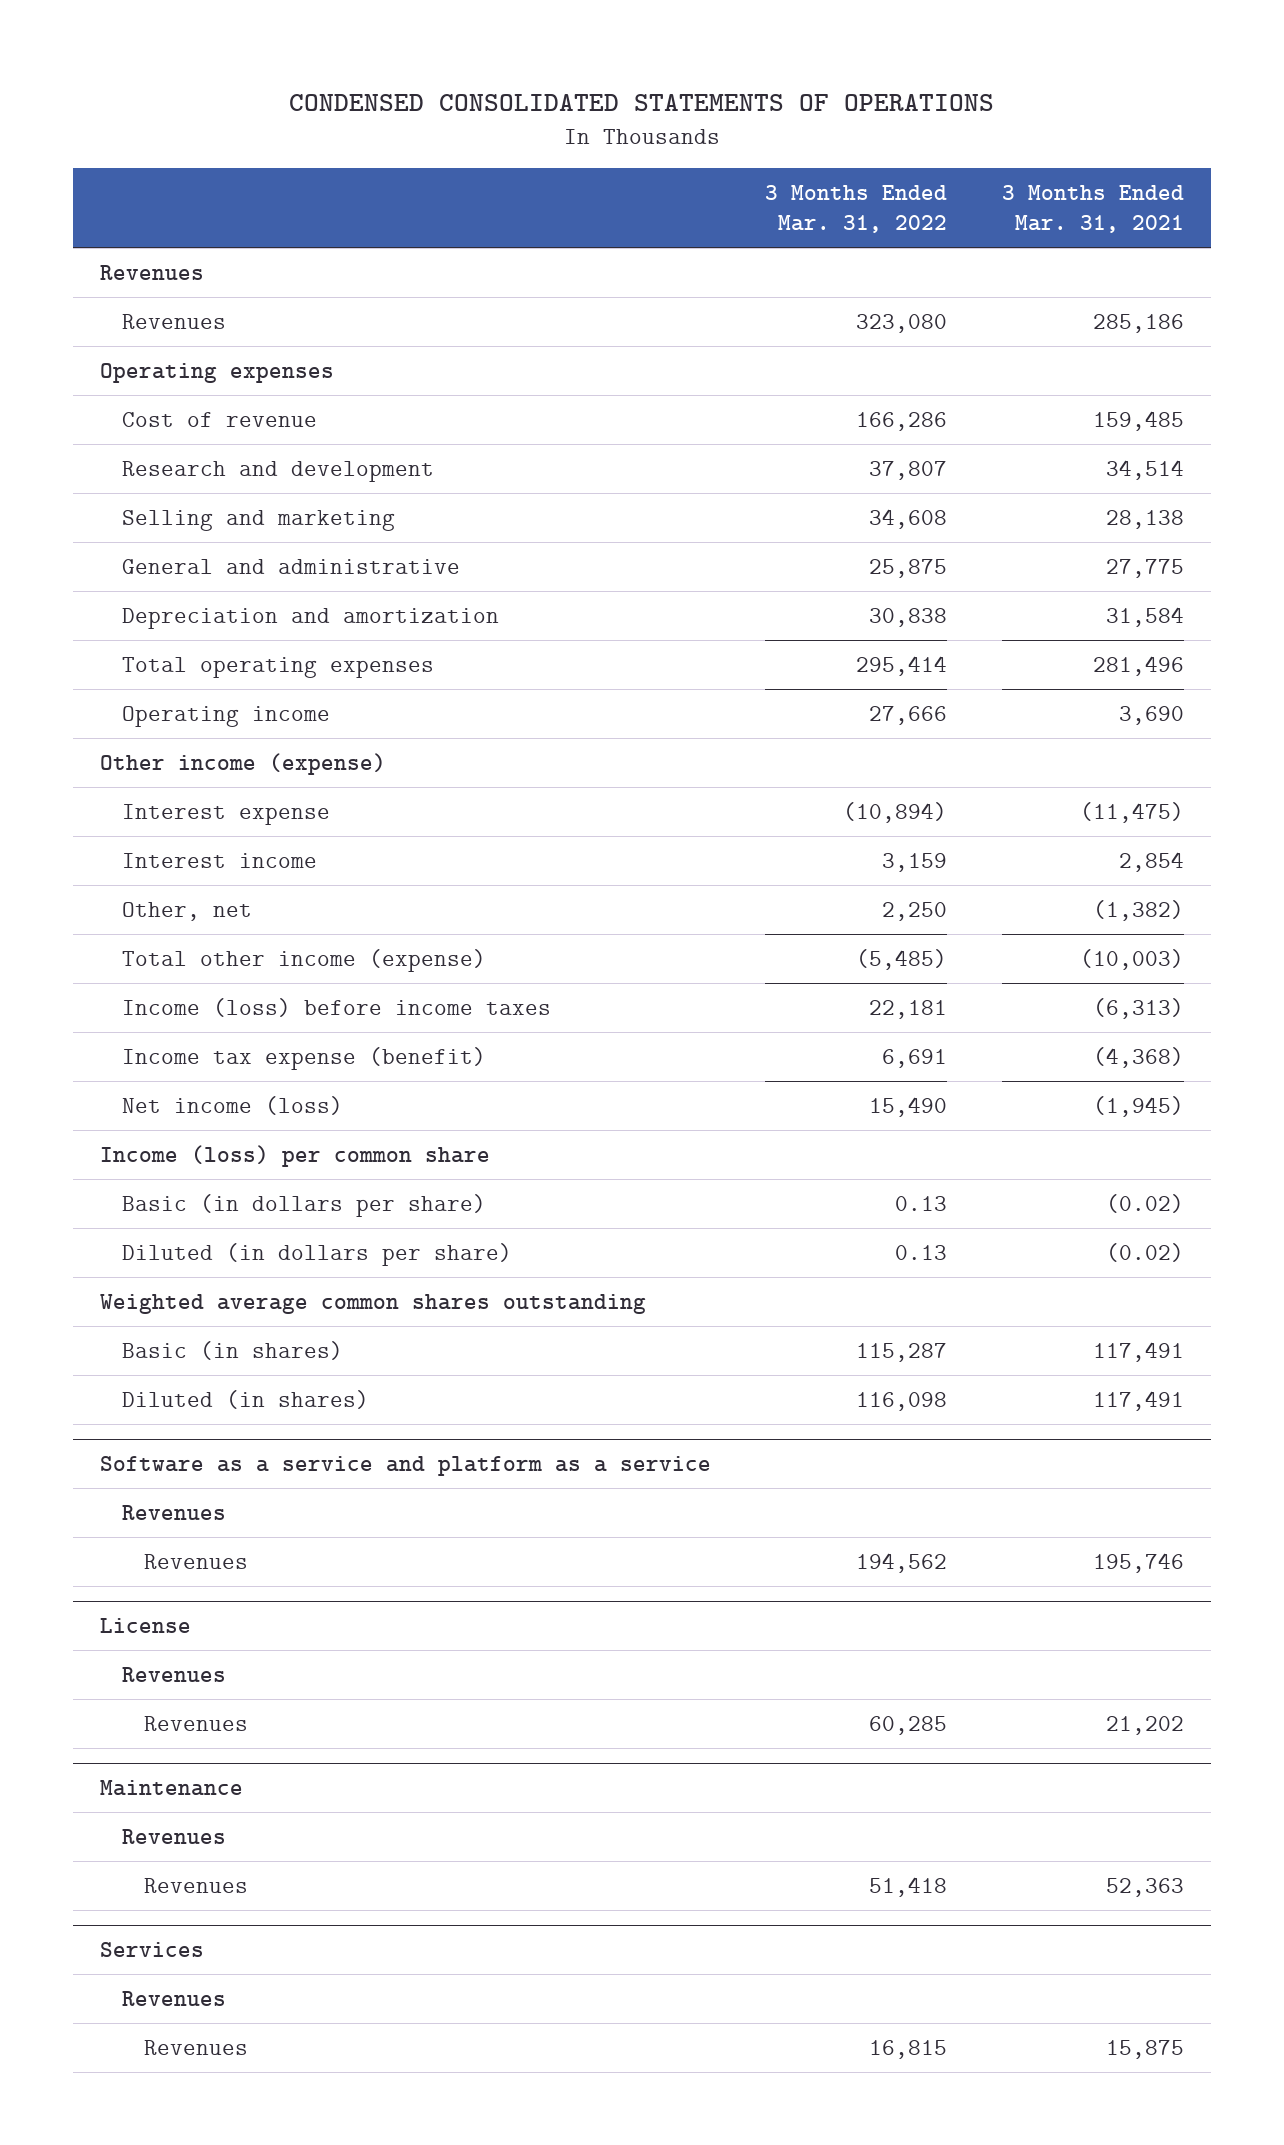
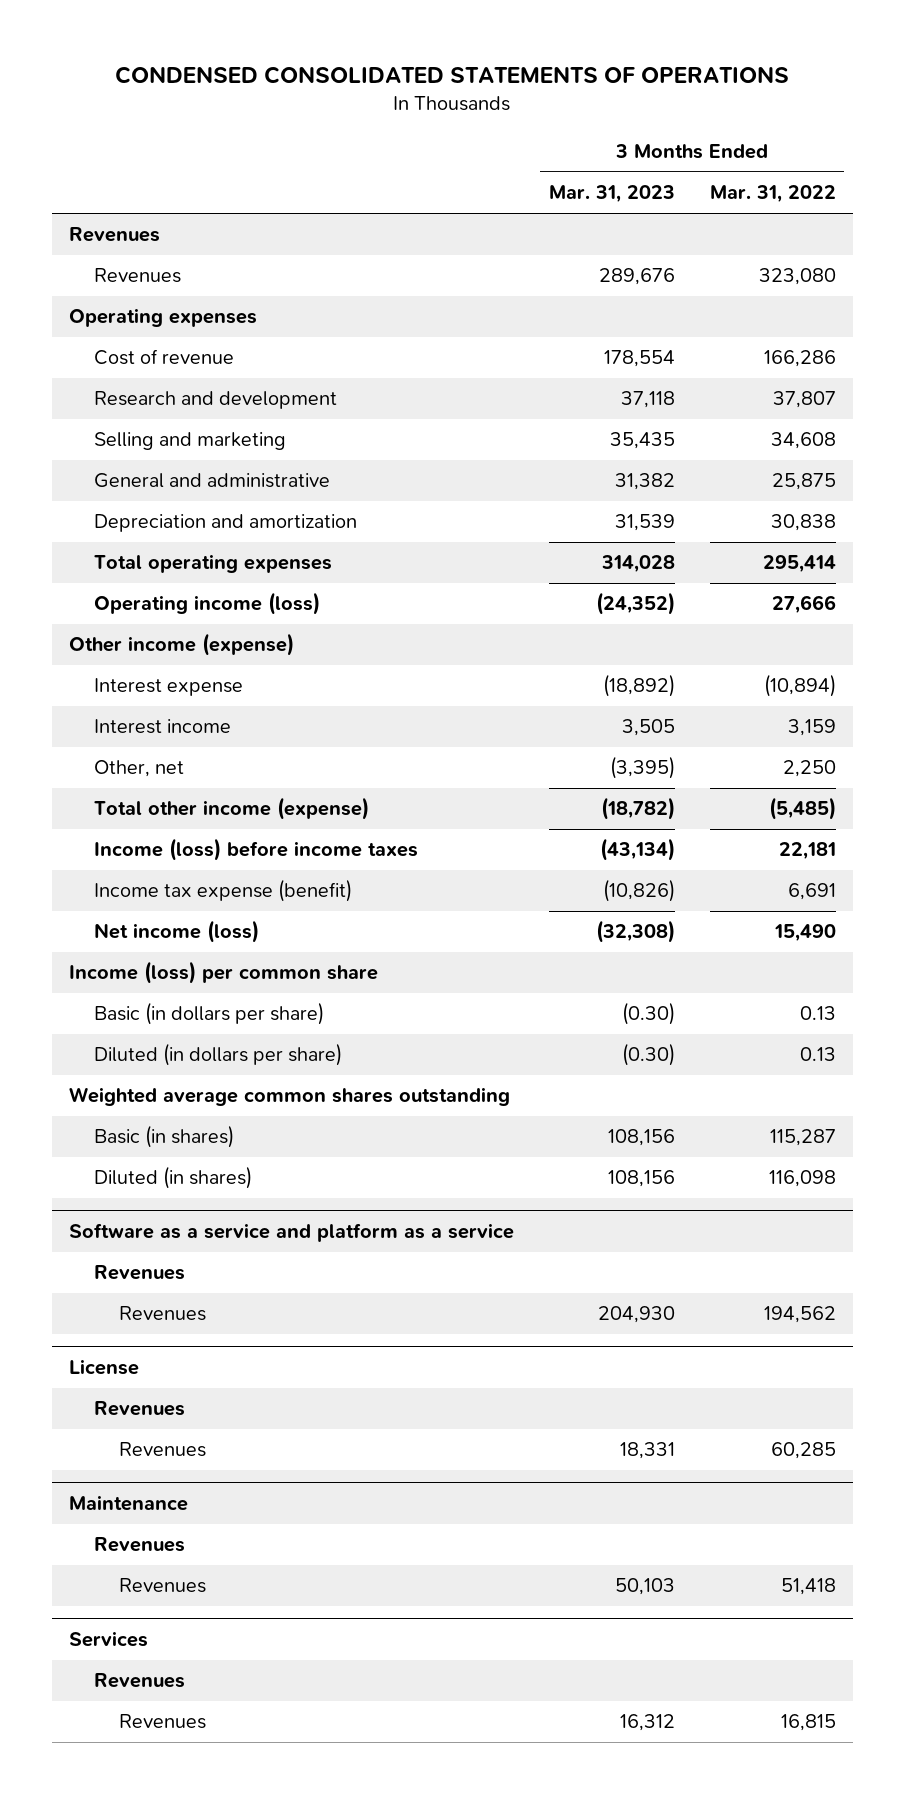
- | 3 Months Ended Mar. 31, 2022 | 3 Months Ended Mar. 31, 2021
+ | 3 Months Ended Mar. 31, 2023 | 3 Months Ended Mar. 31, 2022
- Operating income | 27,666 | 3,690
+ Operating income (loss) | (24,352) | 27,666

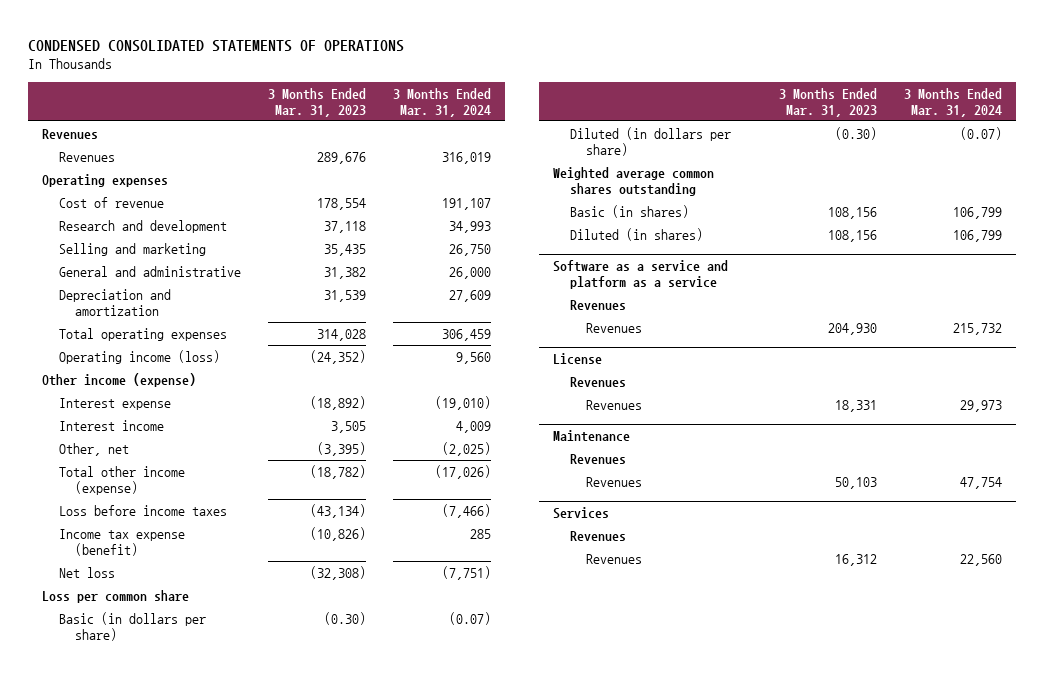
- | 3 Months Ended Mar. 31, 2023 | 3 Months Ended Mar. 31, 2022
+ | 3 Months Ended Mar. 31, 2023 | 3 Months Ended Mar. 31, 2024
- Income (loss) before income taxes | (43,134) | 22,181
+ Loss before income taxes | (43,134) | (7,466)
- Net income (loss) | (32,308) | 15,490
- Income (loss) per common share
+ Net loss | (32,308) | (7,751)
+ Loss per common share

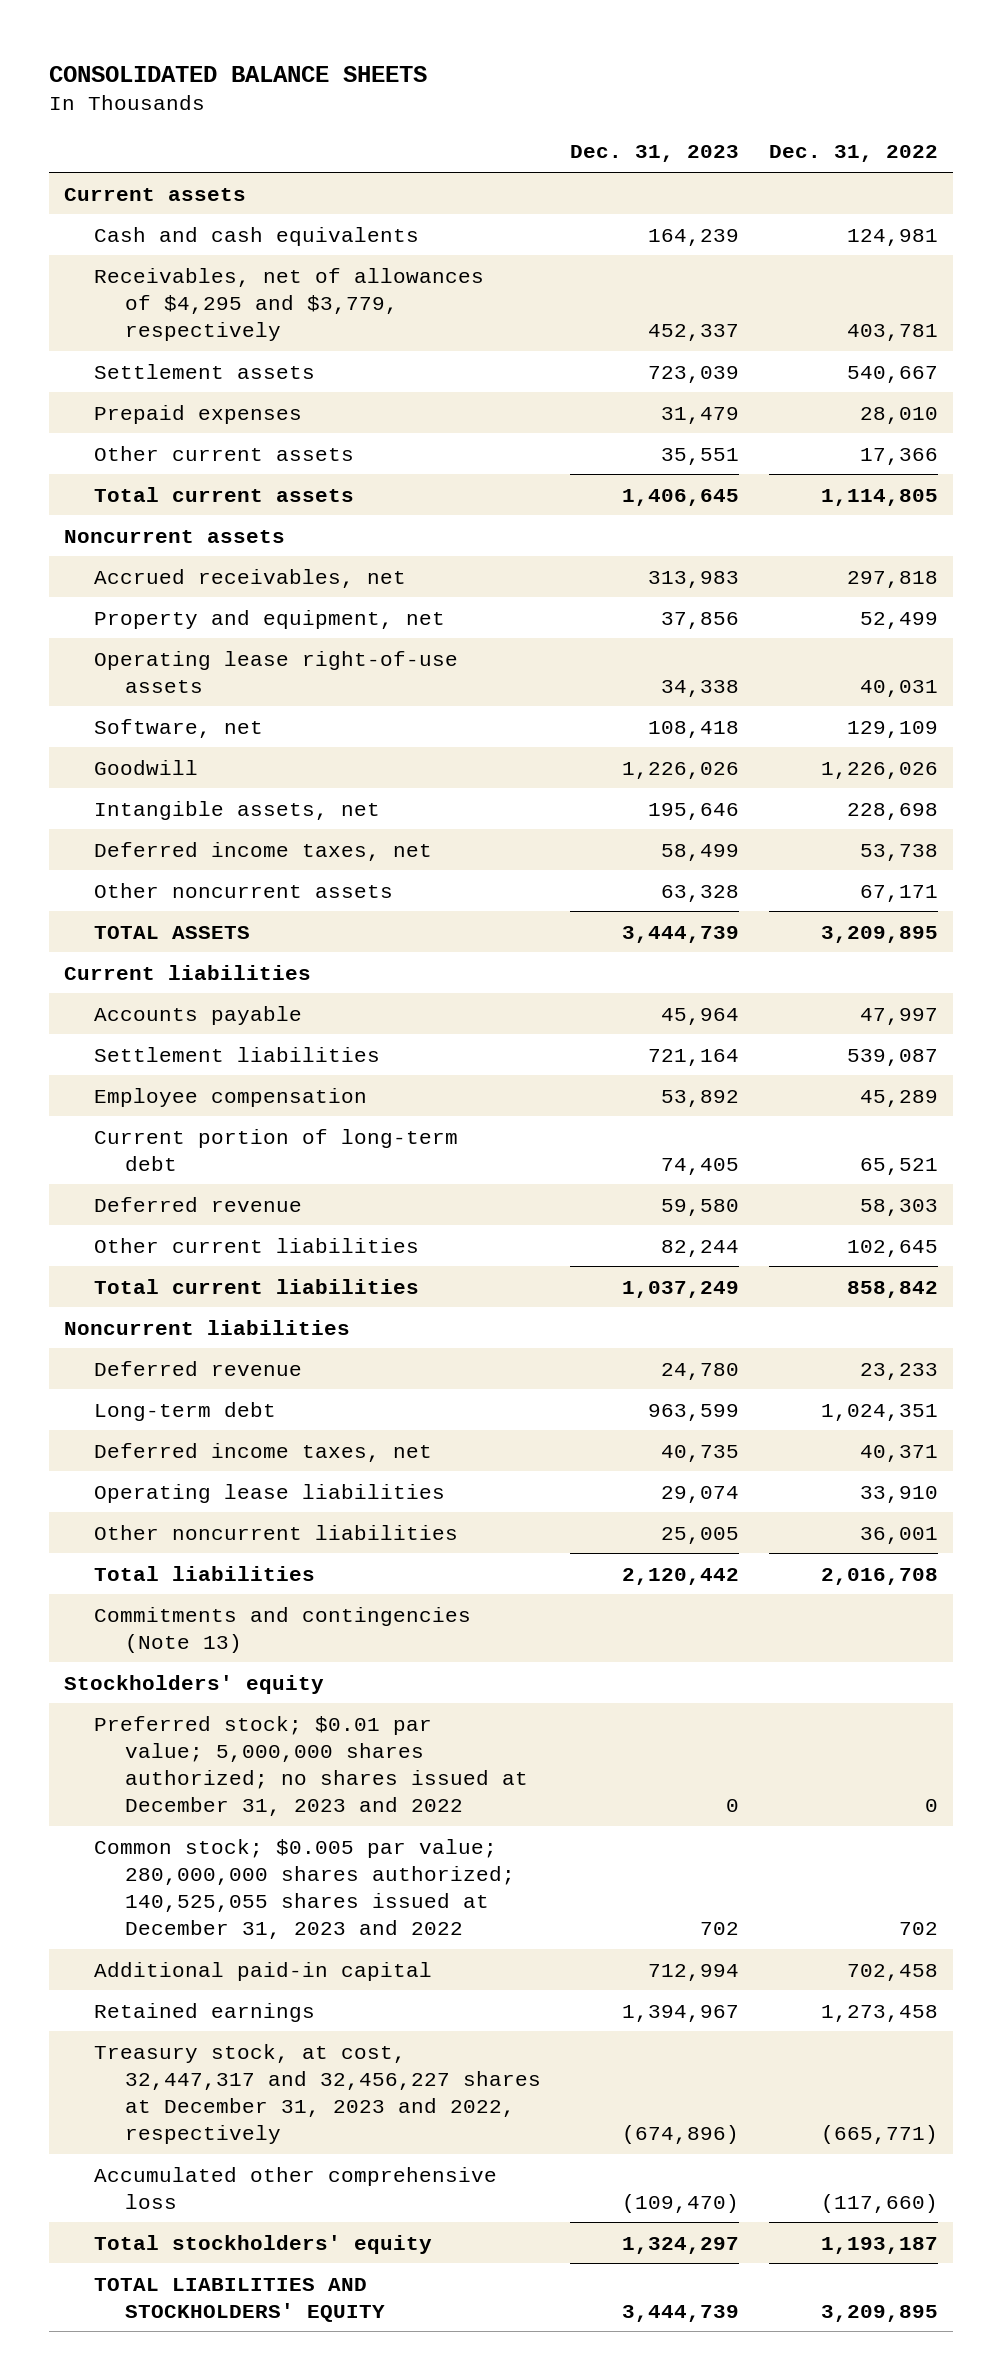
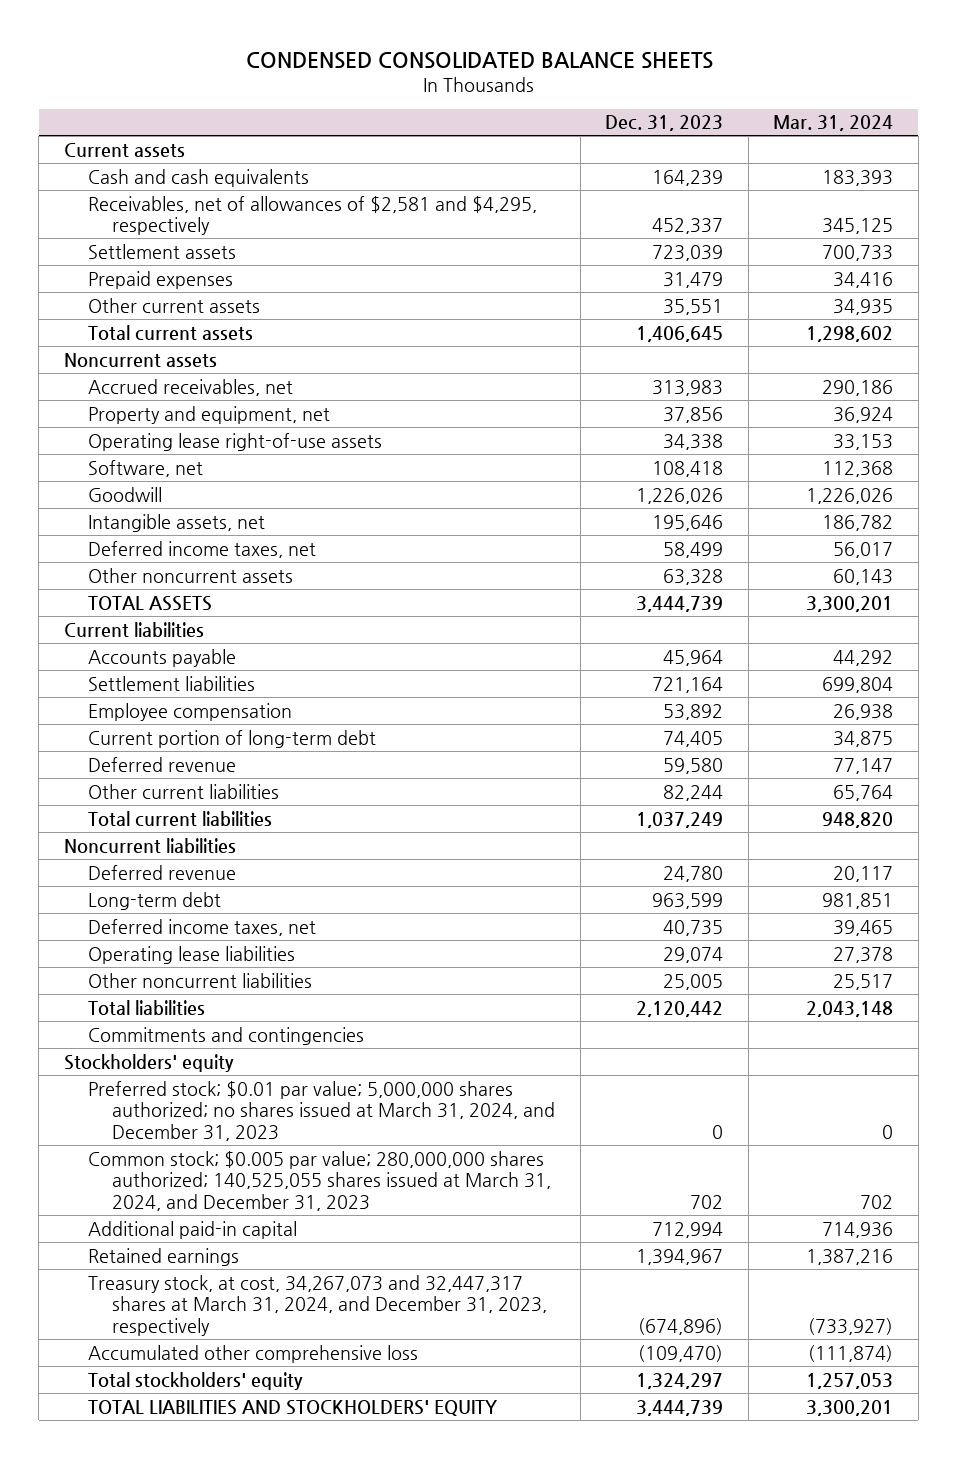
- CONSOLIDATED BALANCE SHEETS
+ CONDENSED CONSOLIDATED BALANCE SHEETS
- | Dec. 31, 2023 | Dec. 31, 2022
+ | Dec. 31, 2023 | Mar. 31, 2024
- Receivables, net of allowances of $4,295 and $3,779, respectively | 452,337 | 403,781
+ Receivables, net of allowances of $2,581 and $4,295, respectively | 452,337 | 345,125
- Commitments and contingencies (Note 13)
+ Commitments and contingencies
- Preferred stock; $0.01 par value; 5,000,000 shares authorized; no shares issued at December 31, 2023 and 2022 | 0 | 0
- Common stock; $0.005 par value; 280,000,000 shares authorized; 140,525,055 shares issued at December 31, 2023 and 2022 | 702 | 702
+ Preferred stock; $0.01 par value; 5,000,000 shares authorized; no shares issued at March 31, 2024, and December 31, 2023 | 0 | 0
+ Common stock; $0.005 par value; 280,000,000 shares authorized; 140,525,055 shares issued at March 31, 2024, and December 31, 2023 | 702 | 702
- Treasury stock, at cost, 32,447,317 and 32,456,227 shares at December 31, 2023 and 2022, respectively | (674,896) | (665,771)
+ Treasury stock, at cost, 34,267,073 and 32,447,317 shares at March 31, 2024, and December 31, 2023, respectively | (674,896) | (733,927)

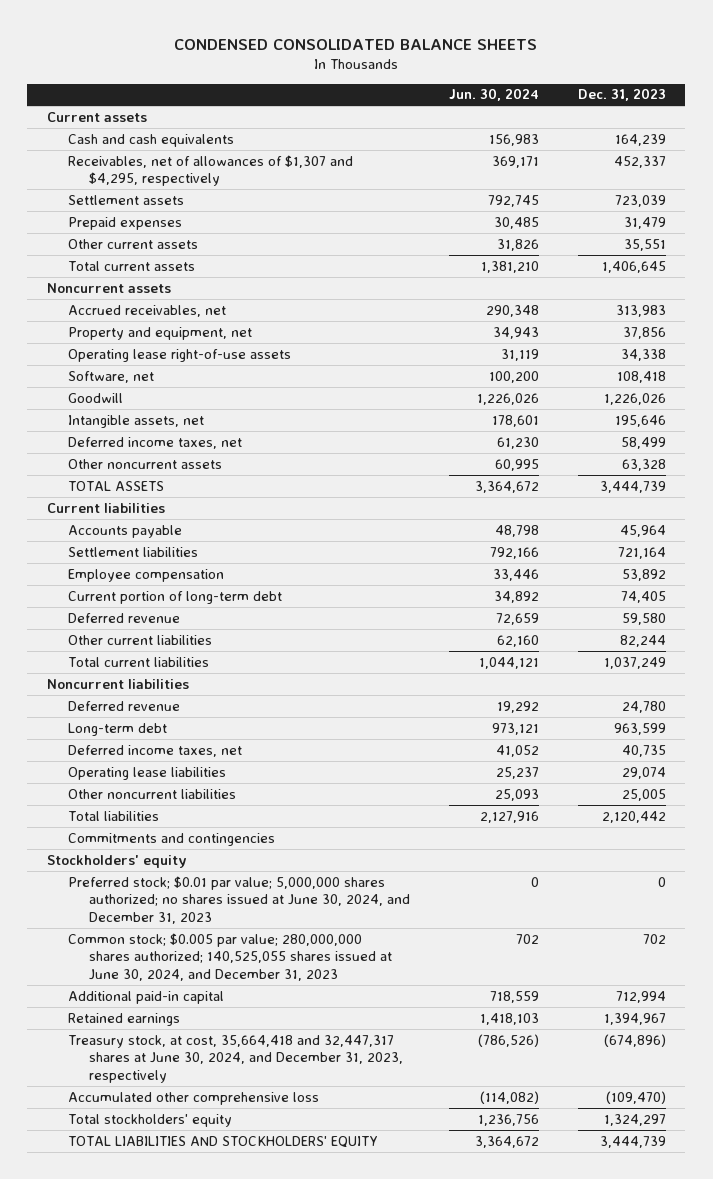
- | Dec. 31, 2023 | Mar. 31, 2024
+ | Jun. 30, 2024 | Dec. 31, 2023
- Receivables, net of allowances of $2,581 and $4,295, respectively | 452,337 | 345,125
+ Receivables, net of allowances of $1,307 and $4,295, respectively | 369,171 | 452,337
- Preferred stock; $0.01 par value; 5,000,000 shares authorized; no shares issued at March 31, 2024, and December 31, 2023 | 0 | 0
- Common stock; $0.005 par value; 280,000,000 shares authorized; 140,525,055 shares issued at March 31, 2024, and December 31, 2023 | 702 | 702
+ Preferred stock; $0.01 par value; 5,000,000 shares authorized; no shares issued at June 30, 2024, and December 31, 2023 | 0 | 0
+ Common stock; $0.005 par value; 280,000,000 shares authorized; 140,525,055 shares issued at June 30, 2024, and December 31, 2023 | 702 | 702
- Treasury stock, at cost, 34,267,073 and 32,447,317 shares at March 31, 2024, and December 31, 2023, respectively | (674,896) | (733,927)
+ Treasury stock, at cost, 35,664,418 and 32,447,317 shares at June 30, 2024, and December 31, 2023, respectively | (786,526) | (674,896)

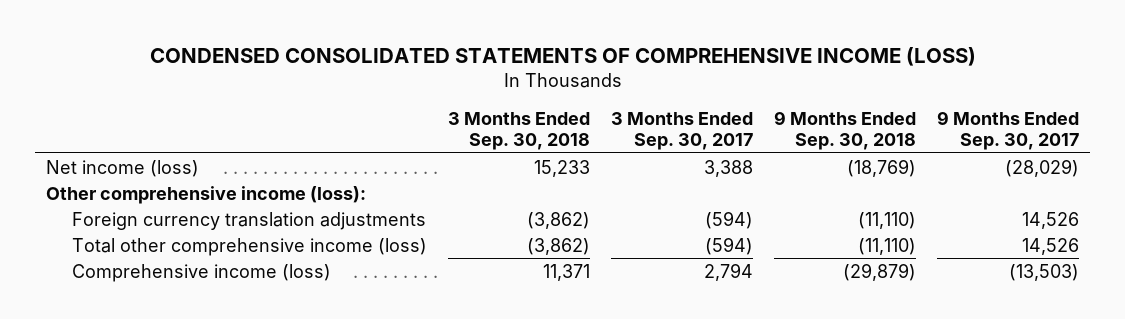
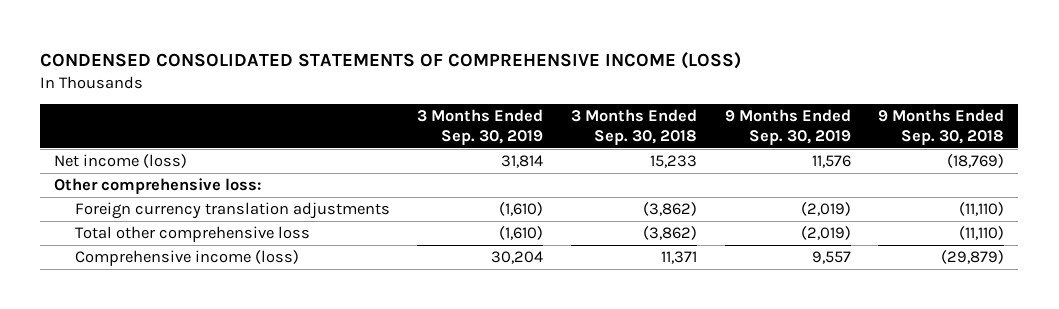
- | 3 Months Ended Sep. 30, 2018 | 3 Months Ended Sep. 30, 2017 | 9 Months Ended Sep. 30, 2018 | 9 Months Ended Sep. 30, 2017
+ | 3 Months Ended Sep. 30, 2019 | 3 Months Ended Sep. 30, 2018 | 9 Months Ended Sep. 30, 2019 | 9 Months Ended Sep. 30, 2018
- Other comprehensive income (loss):
+ Other comprehensive loss:
- Total other comprehensive income (loss) | (3,862) | (594) | (11,110) | 14,526
+ Total other comprehensive loss | (1,610) | (3,862) | (2,019) | (11,110)

